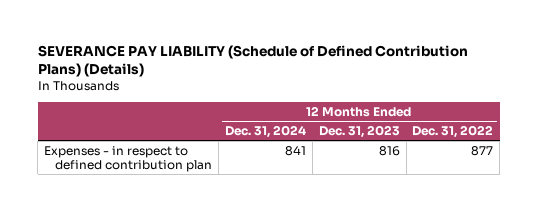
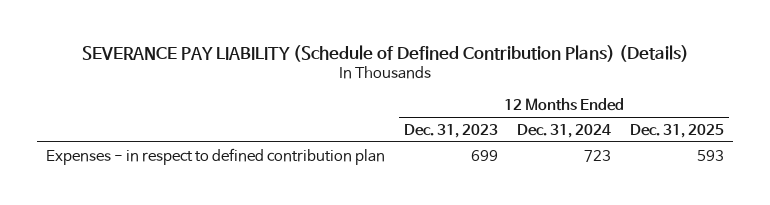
- | 12 Months Ended Dec. 31, 2024 | 12 Months Ended Dec. 31, 2023 | 12 Months Ended Dec. 31, 2022
+ | 12 Months Ended Dec. 31, 2023 | 12 Months Ended Dec. 31, 2024 | 12 Months Ended Dec. 31, 2025
- Expenses - in respect to defined contribution plan | 841 | 816 | 877
+ Expenses - in respect to defined contribution plan | 699 | 723 | 593

